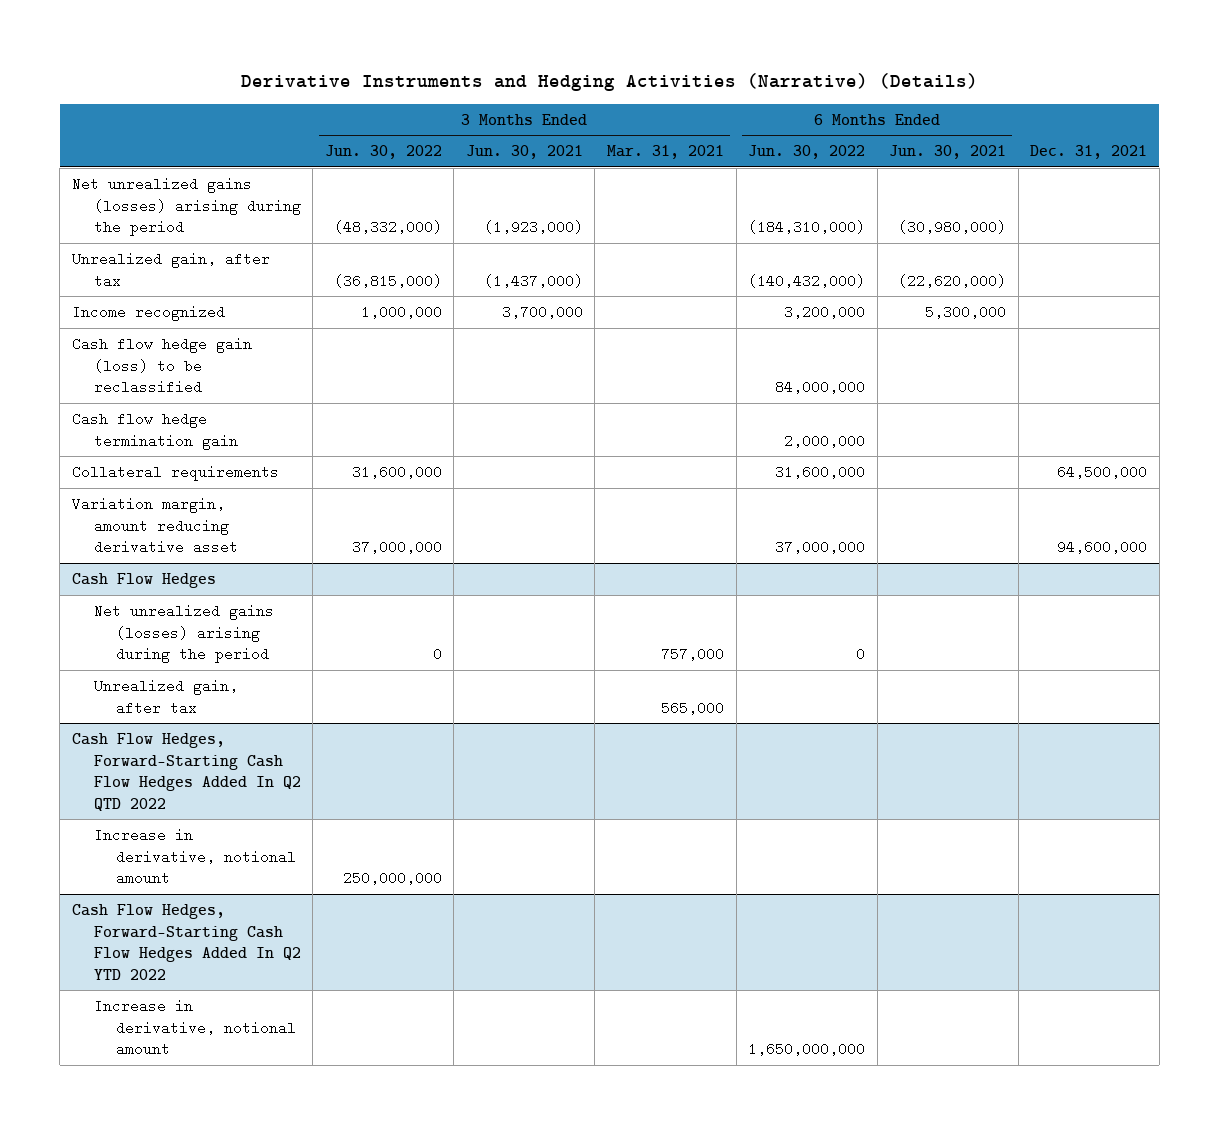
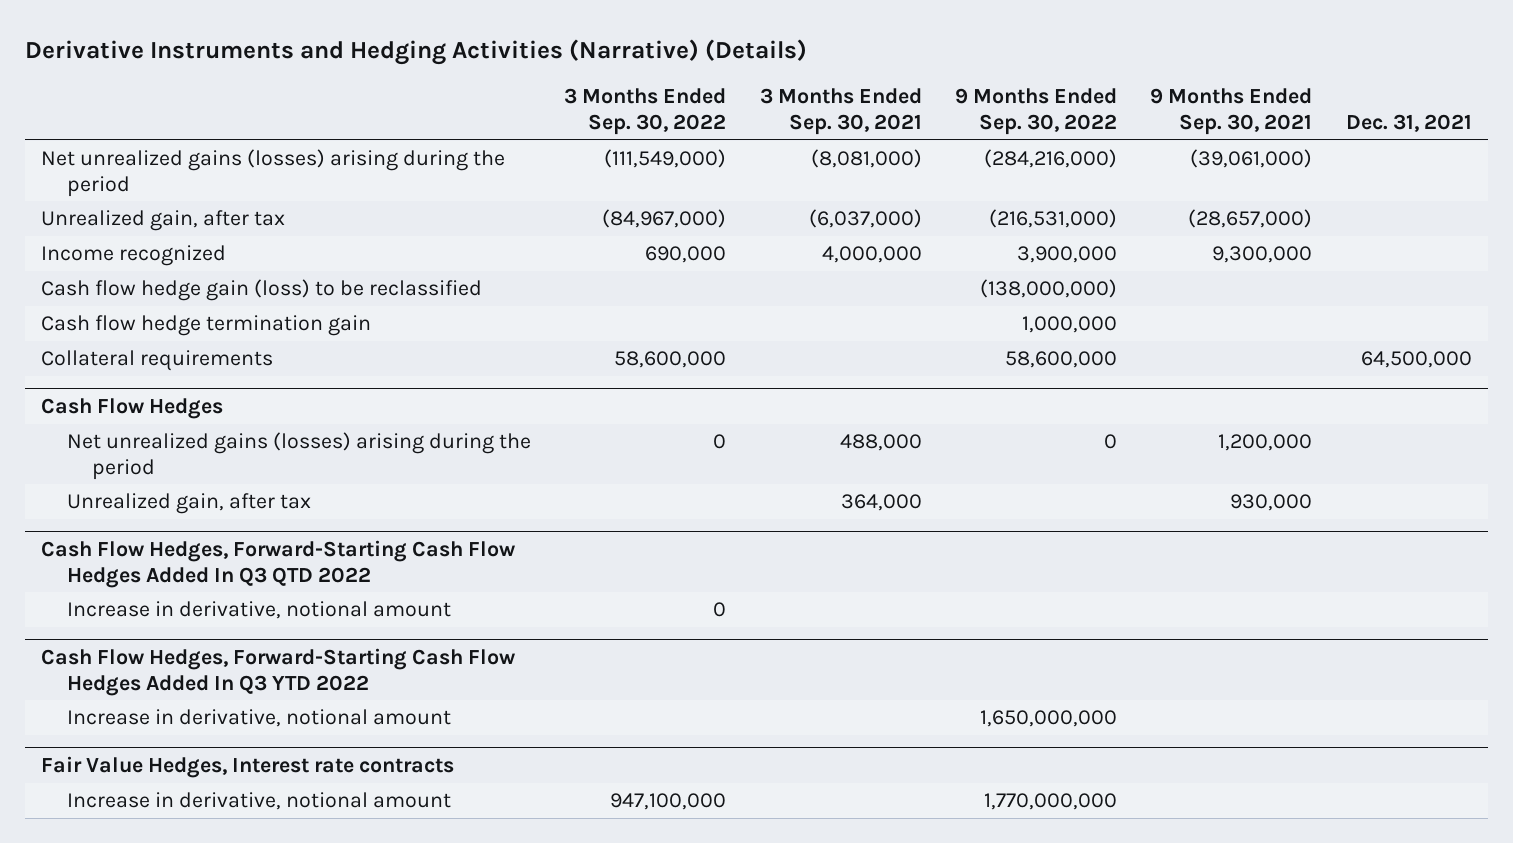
- | 3 Months Ended Jun. 30, 2022 | 3 Months Ended Jun. 30, 2021 | 3 Months Ended Mar. 31, 2021 | 6 Months Ended Jun. 30, 2022 | 6 Months Ended Jun. 30, 2021 | Dec. 31, 2021
+ | 3 Months Ended Sep. 30, 2022 | 3 Months Ended Sep. 30, 2021 | 9 Months Ended Sep. 30, 2022 | 9 Months Ended Sep. 30, 2021 | Dec. 31, 2021
- Variation margin, amount reducing derivative asset | 37,000,000 | | | 37,000,000 | | 94,600,000
- Cash Flow Hedges, Forward-Starting Cash Flow Hedges Added In Q2 QTD 2022
+ Cash Flow Hedges, Forward-Starting Cash Flow Hedges Added In Q3 QTD 2022
- Cash Flow Hedges, Forward-Starting Cash Flow Hedges Added In Q2 YTD 2022
+ Cash Flow Hedges, Forward-Starting Cash Flow Hedges Added In Q3 YTD 2022
+ Fair Value Hedges, Interest rate contracts
+ Increase in derivative, notional amount | 947,100,000 | | 1,770,000,000 | |

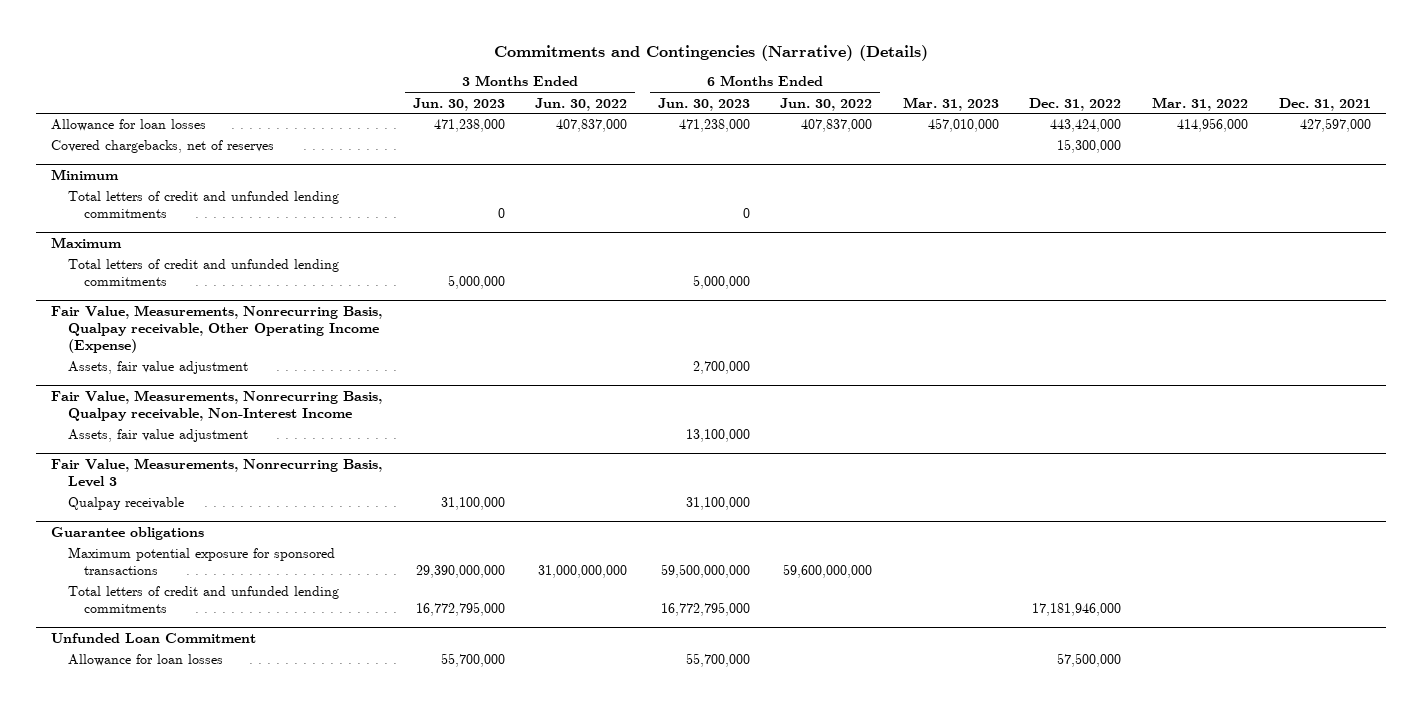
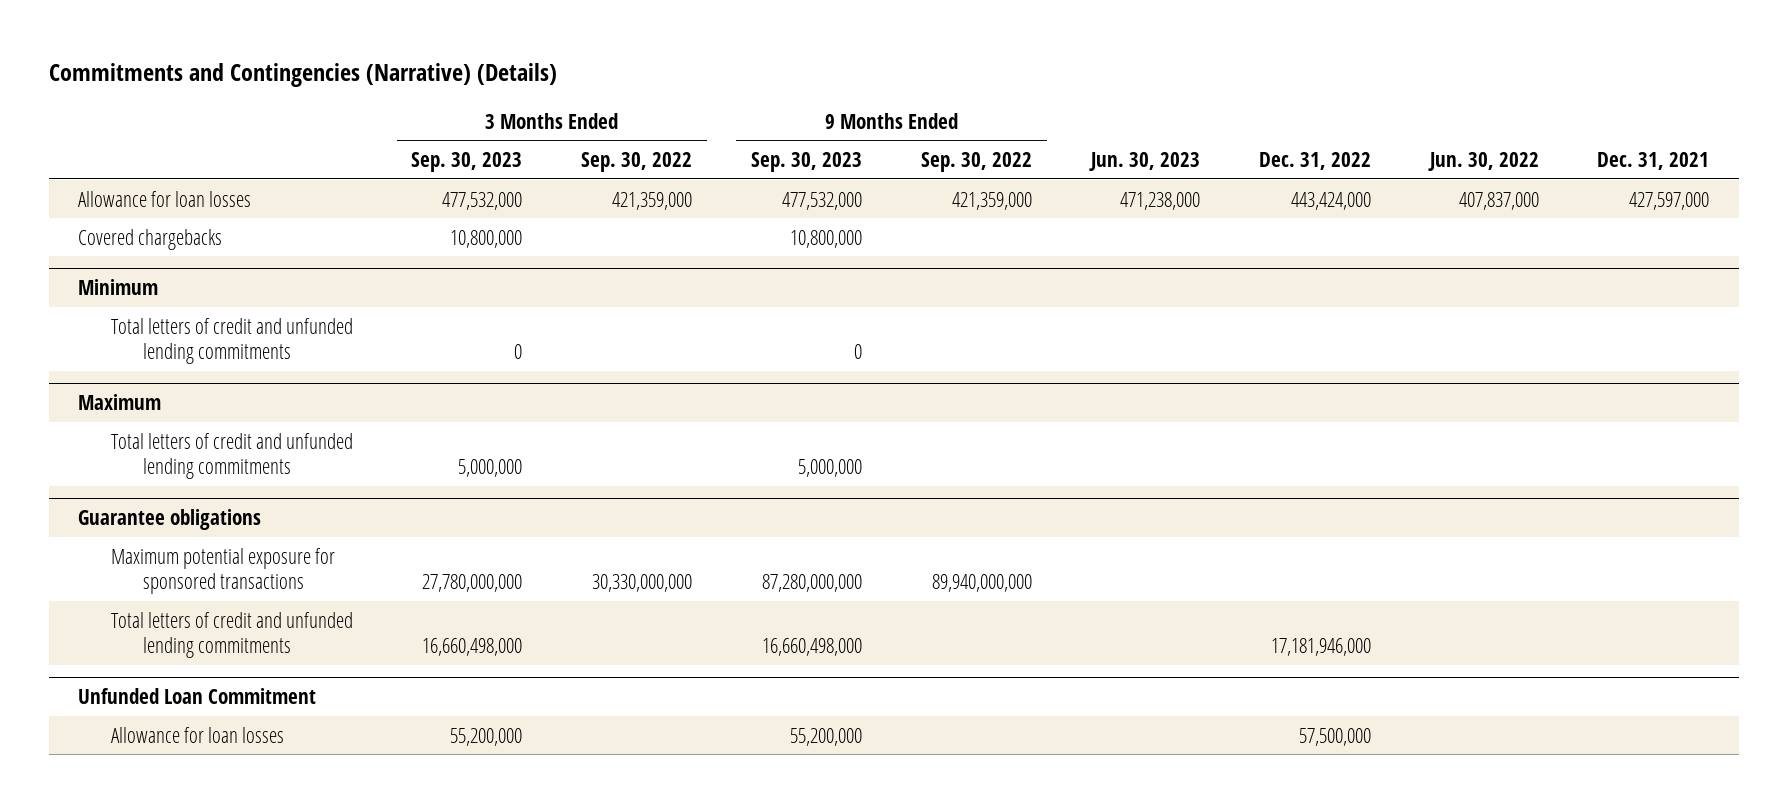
- | 3 Months Ended Jun. 30, 2023 | 3 Months Ended Jun. 30, 2022 | 6 Months Ended Jun. 30, 2023 | 6 Months Ended Jun. 30, 2022 | Mar. 31, 2023 | Dec. 31, 2022 | Mar. 31, 2022 | Dec. 31, 2021
+ | 3 Months Ended Sep. 30, 2023 | 3 Months Ended Sep. 30, 2022 | 9 Months Ended Sep. 30, 2023 | 9 Months Ended Sep. 30, 2022 | Jun. 30, 2023 | Dec. 31, 2022 | Jun. 30, 2022 | Dec. 31, 2021
- Covered chargebacks, net of reserves | | | | | | 15,300,000 | |
+ Covered chargebacks | 10,800,000 | | 10,800,000 | | | | |
- Fair Value, Measurements, Nonrecurring Basis, Qualpay receivable, Other Operating Income (Expense)
- Assets, fair value adjustment | | | 2,700,000 | | | | |
- Fair Value, Measurements, Nonrecurring Basis, Qualpay receivable, Non-Interest Income
- Assets, fair value adjustment | | | 13,100,000 | | | | |
- Fair Value, Measurements, Nonrecurring Basis, Level 3
- Qualpay receivable | 31,100,000 | | 31,100,000 | | | | |

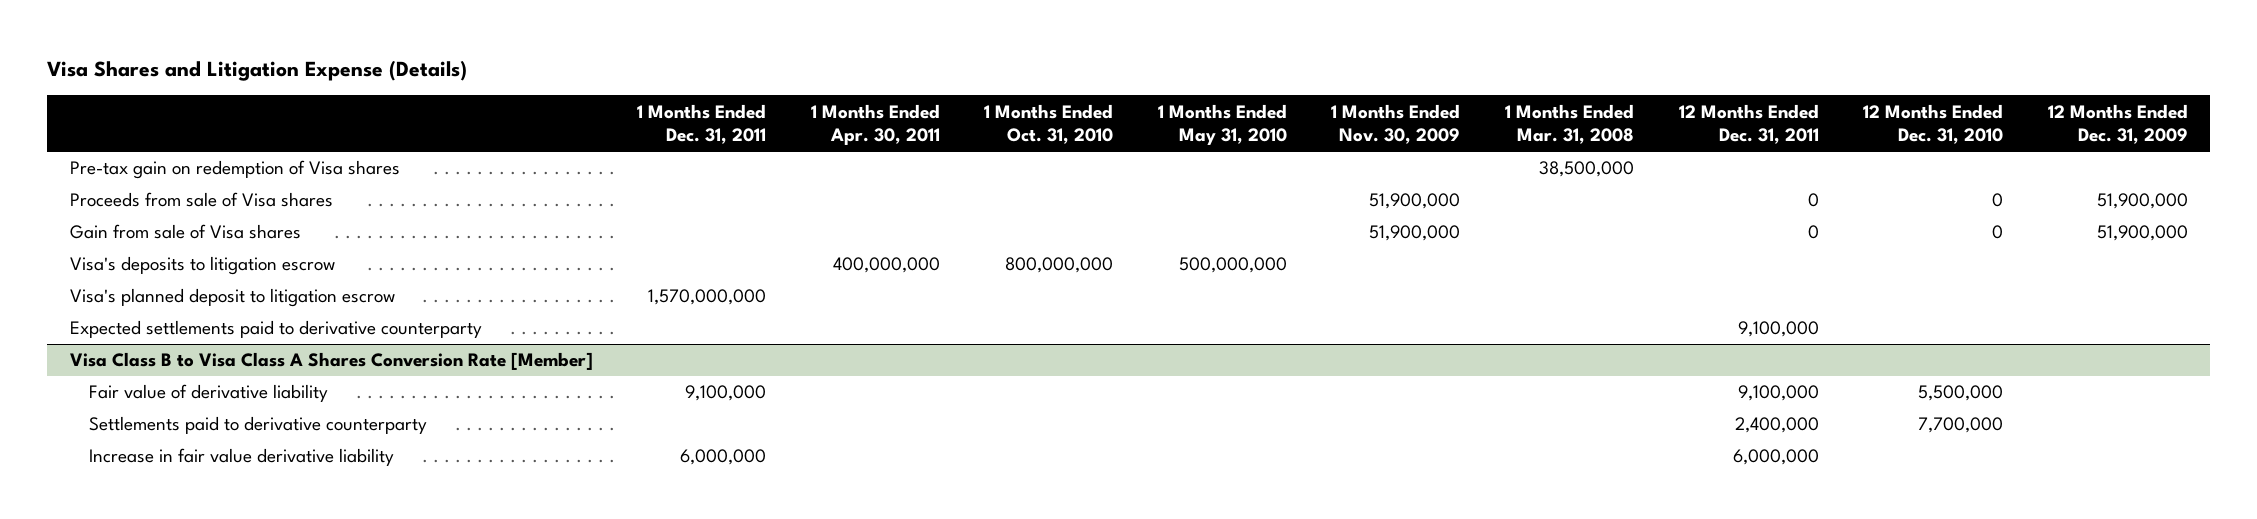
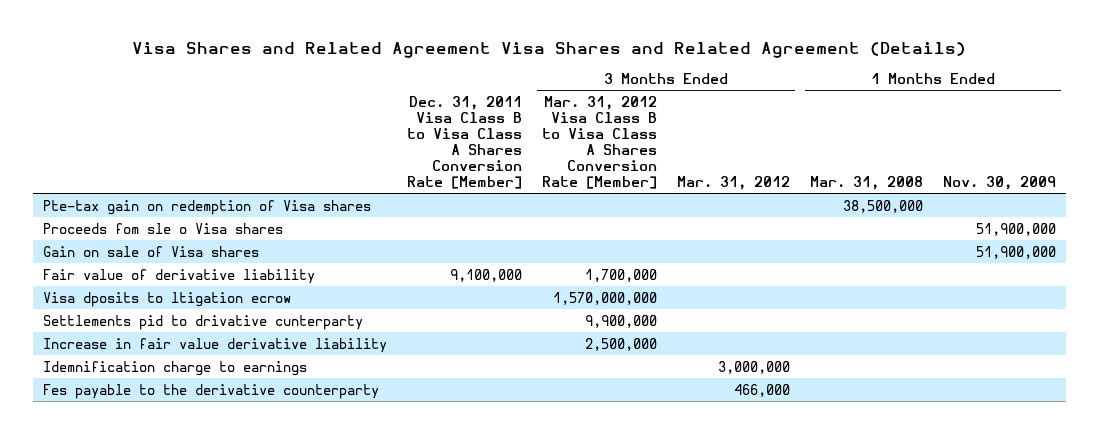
- Visa Shares and Litigation Expense (Details)
+ Visa Shares and Related Agreement Visa Shares and Related Agreement (Details)
- | 1 Months Ended Dec. 31, 2011 | 1 Months Ended Apr. 30, 2011 | 1 Months Ended Oct. 31, 2010 | 1 Months Ended May 31, 2010 | 1 Months Ended Nov. 30, 2009 | 1 Months Ended Mar. 31, 2008 | 12 Months Ended Dec. 31, 2011 | 12 Months Ended Dec. 31, 2010 | 12 Months Ended Dec. 31, 2009
+ | Dec. 31, 2011 Visa Class B to Visa Class A Shares Conversion Rate [Member] | 3 Months Ended Mar. 31, 2012 Visa Class B to Visa Class A Shares Conversion Rate [Member] | 3 Months Ended Mar. 31, 2012 | 1 Months Ended Mar. 31, 2008 | 1 Months Ended Nov. 30, 2009
- Pre-tax gain on redemption of Visa shares | | | | | | 38,500,000 | | |
- Proceeds from sale of Visa shares | | | | | 51,900,000 | | 0 | 0 | 51,900,000
- Gain from sale of Visa shares | | | | | 51,900,000 | | 0 | 0 | 51,900,000
- Visa's deposits to litigation escrow | | 400,000,000 | 800,000,000 | 500,000,000 | | | | |
- Visa's planned deposit to litigation escrow | 1,570,000,000 | | | | | | | |
- Expected settlements paid to derivative counterparty | | | | | | | 9,100,000 | |
- Visa Class B to Visa Class A Shares Conversion Rate [Member]
- Fair value of derivative liability | 9,100,000 | | | | | | 9,100,000 | 5,500,000 |
- Settlements paid to derivative counterparty | | | | | | | 2,400,000 | 7,700,000 |
- Increase in fair value derivative liability | 6,000,000 | | | | | | 6,000,000 | |
+ Pte-tax gain on redemption of Visa shares | | | | 38,500,000 |
+ Proceeds fom sle o Visa shares | | | | | 51,900,000
+ Gain on sale of Visa shares | | | | | 51,900,000
+ Fair value of derivative liability | 9,100,000 | 1,700,000 | | |
+ Visa dposits to ltigation ecrow | | 1,570,000,000 | | |
+ Settlements pid to drivative cunterparty | | 9,900,000 | | |
+ Increase in fair value derivative liability | | 2,500,000 | | |
+ Idemnification charge to earnings | | | 3,000,000 | |
+ Fes payable to the derivative counterparty | | | 466,000 | |

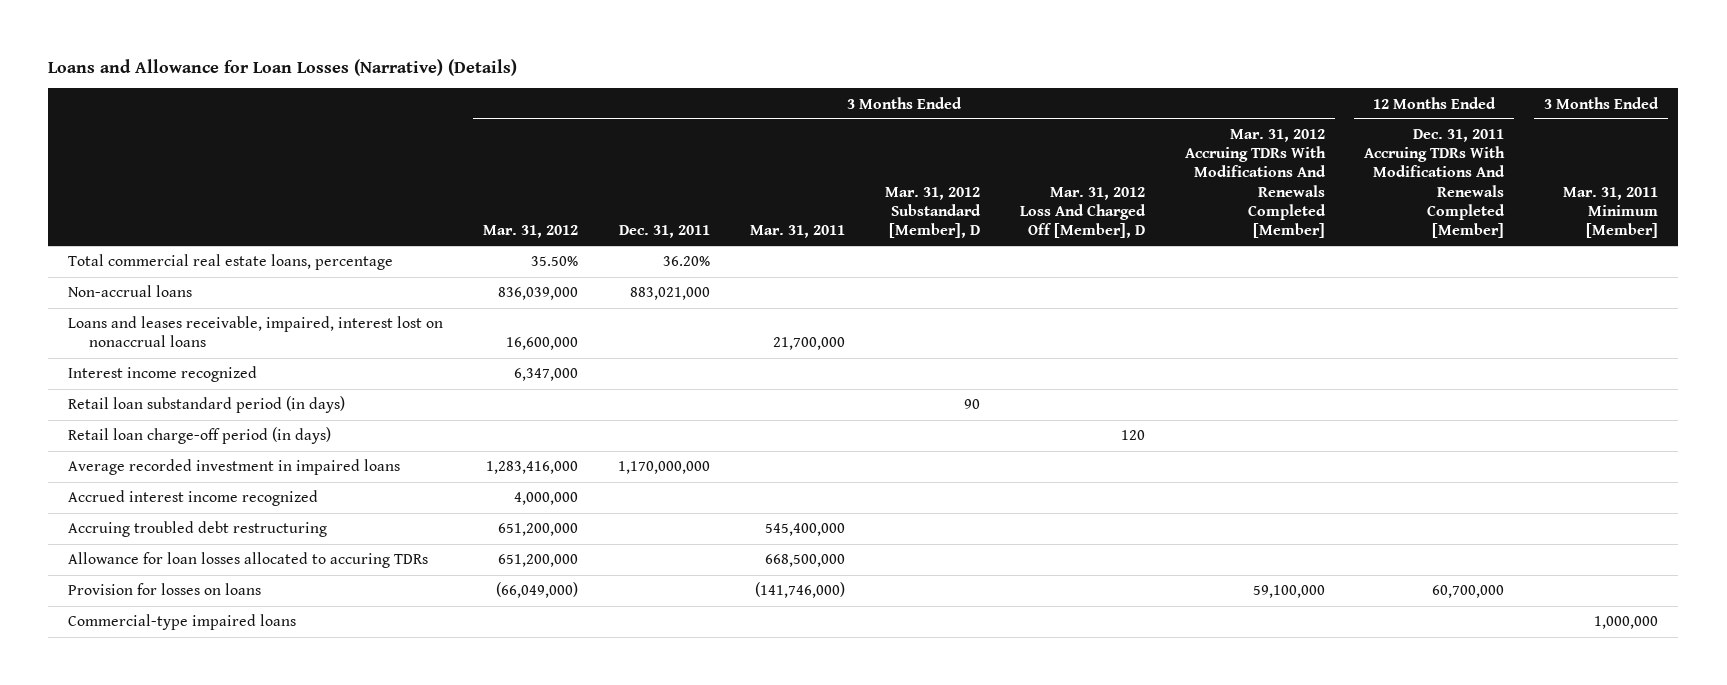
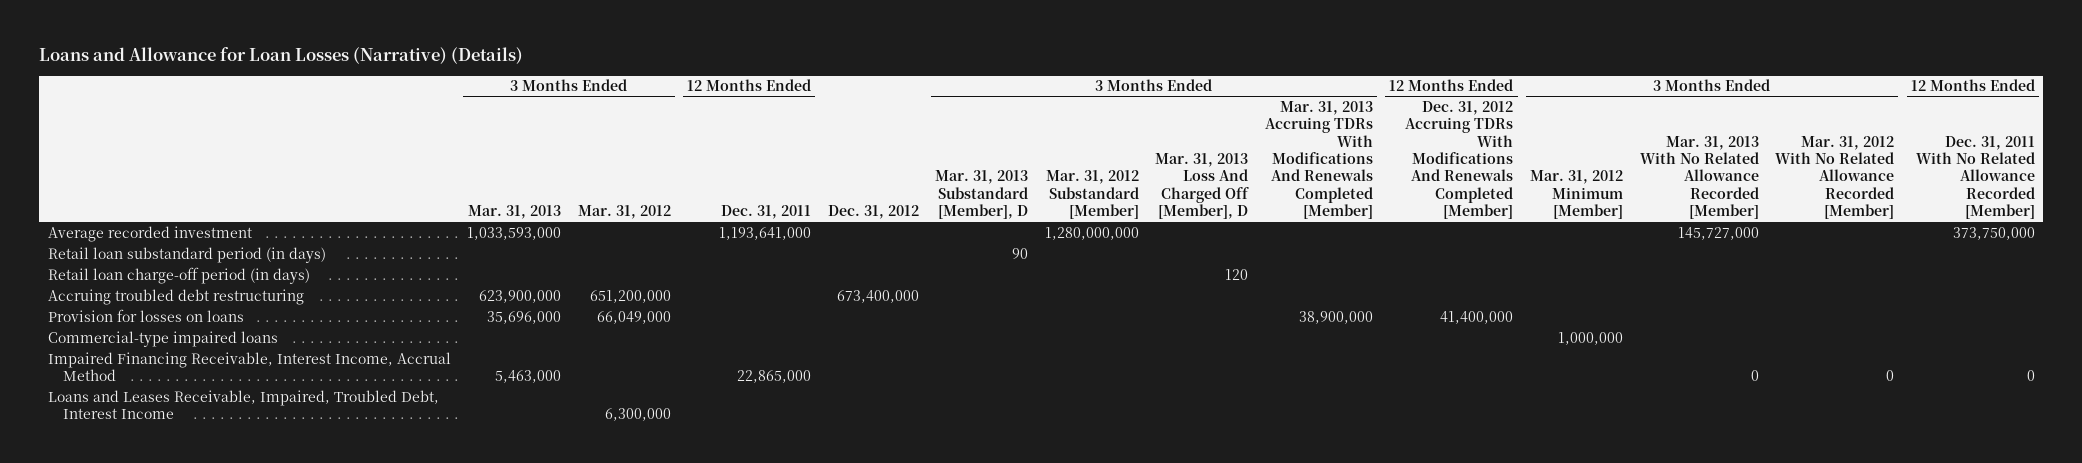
- | 3 Months Ended Mar. 31, 2012 | 3 Months Ended Dec. 31, 2011 | 3 Months Ended Mar. 31, 2011 | 3 Months Ended Mar. 31, 2012 Substandard [Member], D | 3 Months Ended Mar. 31, 2012 Loss And Charged Off [Member], D | 3 Months Ended Mar. 31, 2012 Accruing TDRs With Modifications And Renewals Completed [Member] | 12 Months Ended Dec. 31, 2011 Accruing TDRs With Modifications And Renewals Completed [Member] | 3 Months Ended Mar. 31, 2011 Minimum [Member]
+ | 3 Months Ended Mar. 31, 2013 | 3 Months Ended Mar. 31, 2012 | 12 Months Ended Dec. 31, 2011 | Dec. 31, 2012 | 3 Months Ended Mar. 31, 2013 Substandard [Member], D | 3 Months Ended Mar. 31, 2012 Substandard [Member] | 3 Months Ended Mar. 31, 2013 Loss And Charged Off [Member], D | 3 Months Ended Mar. 31, 2013 Accruing TDRs With Modifications And Renewals Completed [Member] | 12 Months Ended Dec. 31, 2012 Accruing TDRs With Modifications And Renewals Completed [Member] | 3 Months Ended Mar. 31, 2012 Minimum [Member] | 3 Months Ended Mar. 31, 2013 With No Related Allowance Recorded [Member] | 3 Months Ended Mar. 31, 2012 With No Related Allowance Recorded [Member] | 12 Months Ended Dec. 31, 2011 With No Related Allowance Recorded [Member]
- Total commercial real estate loans, percentage | 35.50% | 36.20% | | | | | |
- Non-accrual loans | 836,039,000 | 883,021,000 | | | | | |
- Loans and leases receivable, impaired, interest lost on nonaccrual loans | 16,600,000 | | 21,700,000 | | | | |
- Interest income recognized | 6,347,000 | | | | | | |
+ Average recorded investment | 1,033,593,000 | | 1,193,641,000 | | | 1,280,000,000 | | | | | 145,727,000 | | 373,750,000
- Average recorded investment in impaired loans | 1,283,416,000 | 1,170,000,000 | | | | | |
- Accrued interest income recognized | 4,000,000 | | | | | | |
- Allowance for loan losses allocated to accuring TDRs | 651,200,000 | | 668,500,000 | | | | |
- Provision for losses on loans | (66,049,000) | | (141,746,000) | | | 59,100,000 | 60,700,000 |
+ Provision for losses on loans | 35,696,000 | 66,049,000 | | | | | | 38,900,000 | 41,400,000 | | | |
+ Impaired Financing Receivable, Interest Income, Accrual Method | 5,463,000 | | 22,865,000 | | | | | | | | 0 | 0 | 0
+ Loans and Leases Receivable, Impaired, Troubled Debt, Interest Income | | 6,300,000 | | | | | | | | | | |

